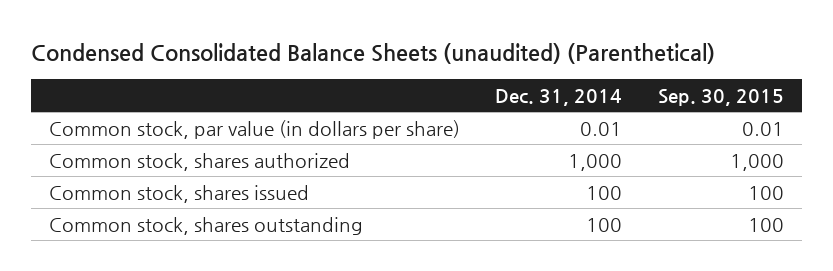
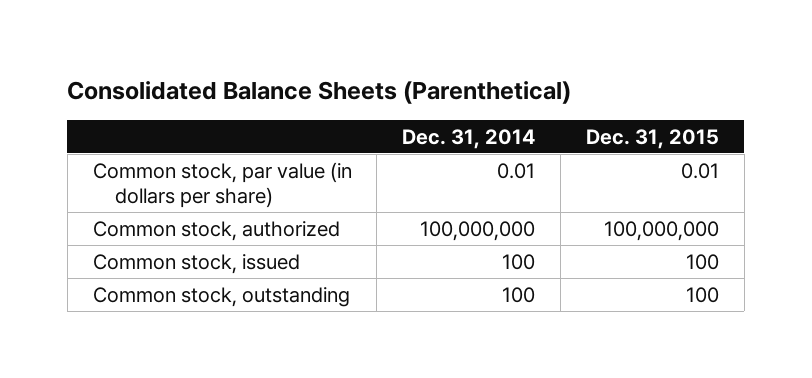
- Condensed Consolidated Balance Sheets (unaudited) (Parenthetical)
+ Consolidated Balance Sheets (Parenthetical)
- | Dec. 31, 2014 | Sep. 30, 2015
+ | Dec. 31, 2014 | Dec. 31, 2015
- Common stock, shares authorized | 1,000 | 1,000
- Common stock, shares issued | 100 | 100
- Common stock, shares outstanding | 100 | 100
+ Common stock, authorized | 100,000,000 | 100,000,000
+ Common stock, issued | 100 | 100
+ Common stock, outstanding | 100 | 100

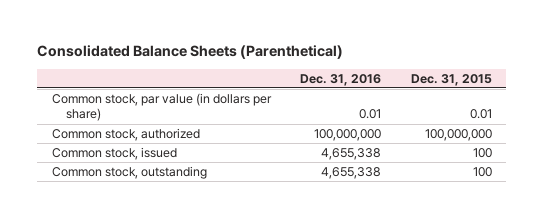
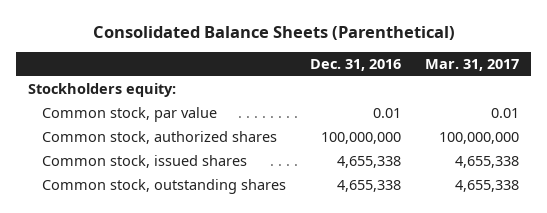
- | Dec. 31, 2016 | Dec. 31, 2015
+ | Dec. 31, 2016 | Mar. 31, 2017
- Common stock, par value (in dollars per share) | 0.01 | 0.01
- Common stock, authorized | 100,000,000 | 100,000,000
- Common stock, issued | 4,655,338 | 100
- Common stock, outstanding | 4,655,338 | 100
+ Stockholders equity:
+ Common stock, par value | 0.01 | 0.01
+ Common stock, authorized shares | 100,000,000 | 100,000,000
+ Common stock, issued shares | 4,655,338 | 4,655,338
+ Common stock, outstanding shares | 4,655,338 | 4,655,338

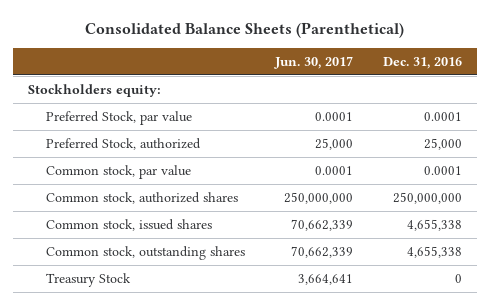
- | Dec. 31, 2016 | Mar. 31, 2017
+ | Jun. 30, 2017 | Dec. 31, 2016
- Common stock, par value | 0.01 | 0.01
- Common stock, authorized shares | 100,000,000 | 100,000,000
+ Preferred Stock, par value | 0.0001 | 0.0001
+ Preferred Stock, authorized | 25,000 | 25,000
+ Common stock, par value | 0.0001 | 0.0001
+ Common stock, authorized shares | 250,000,000 | 250,000,000
+ Treasury Stock | 3,664,641 | 0

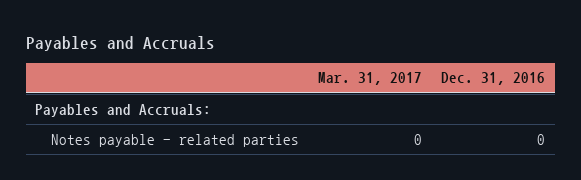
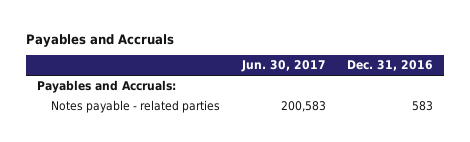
- | Mar. 31, 2017 | Dec. 31, 2016
+ | Jun. 30, 2017 | Dec. 31, 2016
- Notes payable - related parties | 0 | 0
+ Notes payable - related parties | 200,583 | 583

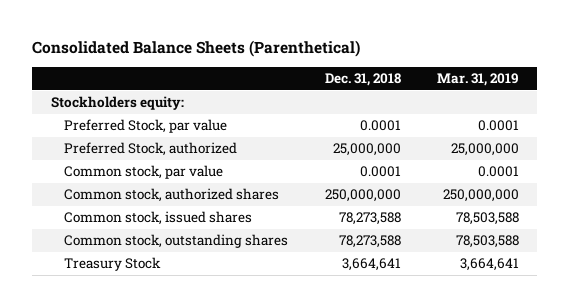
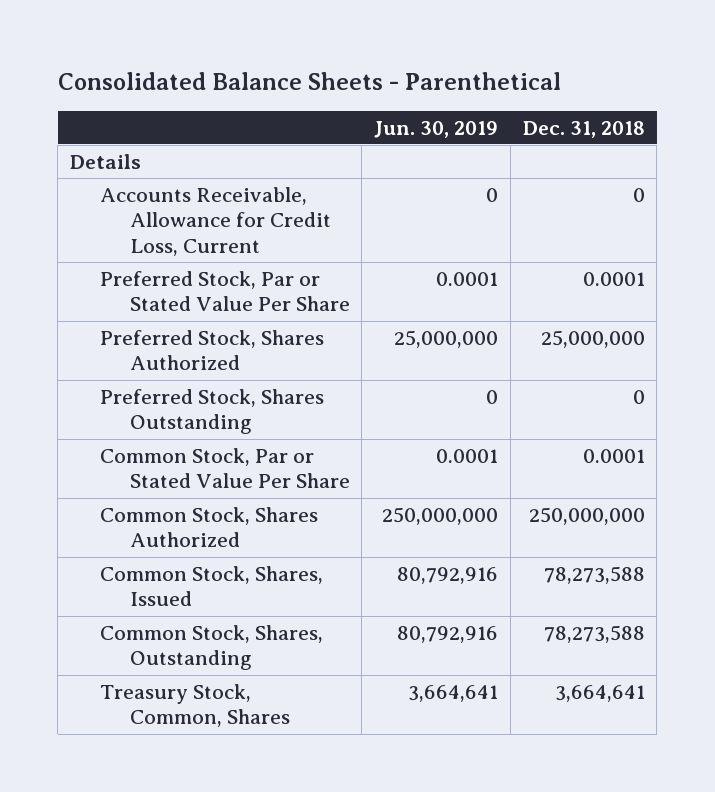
- Consolidated Balance Sheets (Parenthetical)
+ Consolidated Balance Sheets - Parenthetical
- | Dec. 31, 2018 | Mar. 31, 2019
+ | Jun. 30, 2019 | Dec. 31, 2018
- Stockholders equity:
- Preferred Stock, par value | 0.0001 | 0.0001
- Preferred Stock, authorized | 25,000,000 | 25,000,000
- Common stock, par value | 0.0001 | 0.0001
- Common stock, authorized shares | 250,000,000 | 250,000,000
- Common stock, issued shares | 78,273,588 | 78,503,588
- Common stock, outstanding shares | 78,273,588 | 78,503,588
- Treasury Stock | 3,664,641 | 3,664,641
+ Details
+ Accounts Receivable, Allowance for Credit Loss, Current | 0 | 0
+ Preferred Stock, Par or Stated Value Per Share | 0.0001 | 0.0001
+ Preferred Stock, Shares Authorized | 25,000,000 | 25,000,000
+ Preferred Stock, Shares Outstanding | 0 | 0
+ Common Stock, Par or Stated Value Per Share | 0.0001 | 0.0001
+ Common Stock, Shares Authorized | 250,000,000 | 250,000,000
+ Common Stock, Shares, Issued | 80,792,916 | 78,273,588
+ Common Stock, Shares, Outstanding | 80,792,916 | 78,273,588
+ Treasury Stock, Common, Shares | 3,664,641 | 3,664,641

